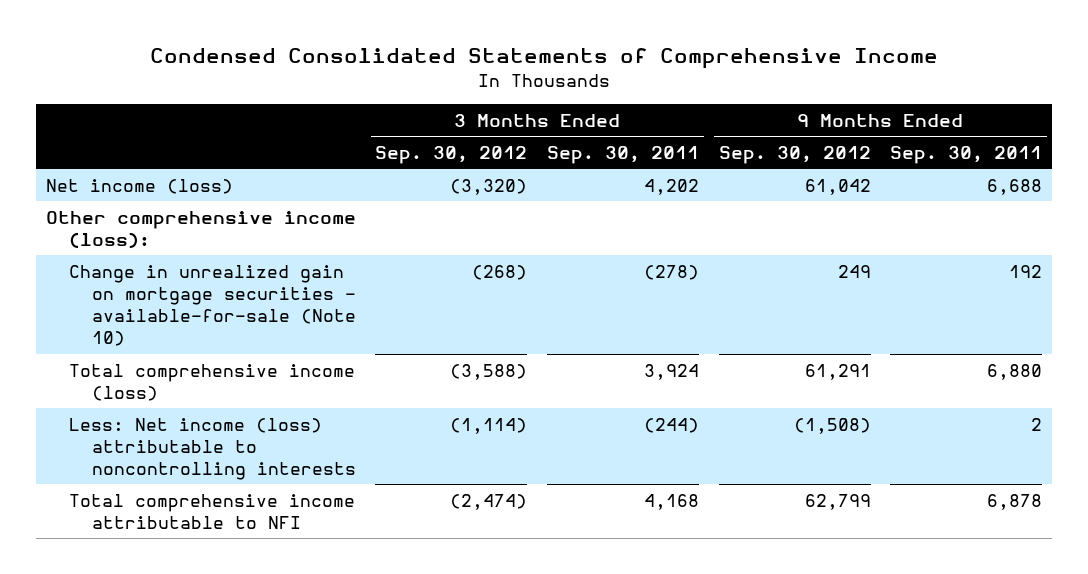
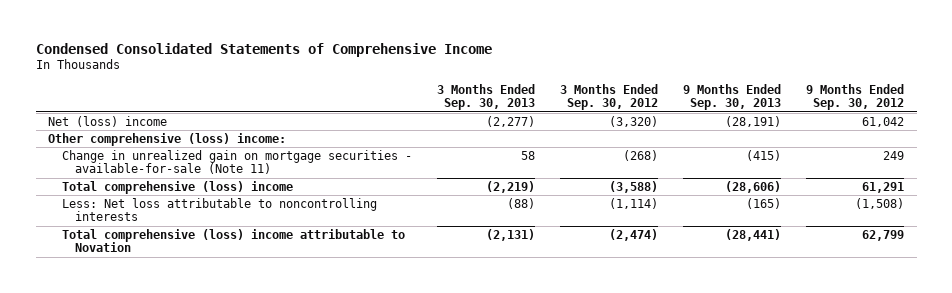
- | 3 Months Ended Sep. 30, 2012 | 3 Months Ended Sep. 30, 2011 | 9 Months Ended Sep. 30, 2012 | 9 Months Ended Sep. 30, 2011
+ | 3 Months Ended Sep. 30, 2013 | 3 Months Ended Sep. 30, 2012 | 9 Months Ended Sep. 30, 2013 | 9 Months Ended Sep. 30, 2012
- Net income (loss) | (3,320) | 4,202 | 61,042 | 6,688
- Other comprehensive income (loss):
- Change in unrealized gain on mortgage securities - available-for-sale (Note 10) | (268) | (278) | 249 | 192
- Total comprehensive income (loss) | (3,588) | 3,924 | 61,291 | 6,880
- Less: Net income (loss) attributable to noncontrolling interests | (1,114) | (244) | (1,508) | 2
- Total comprehensive income attributable to NFI | (2,474) | 4,168 | 62,799 | 6,878
+ Net (loss) income | (2,277) | (3,320) | (28,191) | 61,042
+ Other comprehensive (loss) income:
+ Change in unrealized gain on mortgage securities - available-for-sale (Note 11) | 58 | (268) | (415) | 249
+ Total comprehensive (loss) income | (2,219) | (3,588) | (28,606) | 61,291
+ Less: Net loss attributable to noncontrolling interests | (88) | (1,114) | (165) | (1,508)
+ Total comprehensive (loss) income attributable to Novation | (2,131) | (2,474) | (28,441) | 62,799

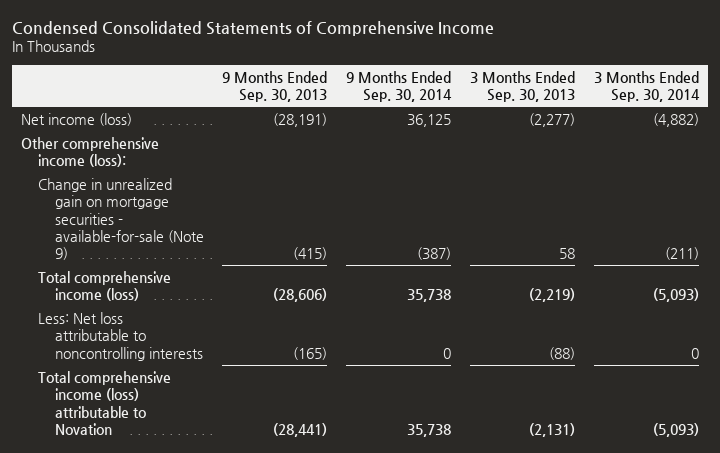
- | 3 Months Ended Sep. 30, 2013 | 3 Months Ended Sep. 30, 2012 | 9 Months Ended Sep. 30, 2013 | 9 Months Ended Sep. 30, 2012
+ | 9 Months Ended Sep. 30, 2013 | 9 Months Ended Sep. 30, 2014 | 3 Months Ended Sep. 30, 2013 | 3 Months Ended Sep. 30, 2014
- Net (loss) income | (2,277) | (3,320) | (28,191) | 61,042
- Other comprehensive (loss) income:
- Change in unrealized gain on mortgage securities - available-for-sale (Note 11) | 58 | (268) | (415) | 249
- Total comprehensive (loss) income | (2,219) | (3,588) | (28,606) | 61,291
+ Net income (loss) | (28,191) | 36,125 | (2,277) | (4,882)
+ Other comprehensive income (loss):
+ Change in unrealized gain on mortgage securities - available-for-sale (Note 9) | (415) | (387) | 58 | (211)
+ Total comprehensive income (loss) | (28,606) | 35,738 | (2,219) | (5,093)
- Total comprehensive (loss) income attributable to Novation | (2,131) | (2,474) | (28,441) | 62,799
+ Total comprehensive income (loss) attributable to Novation | (28,441) | 35,738 | (2,131) | (5,093)

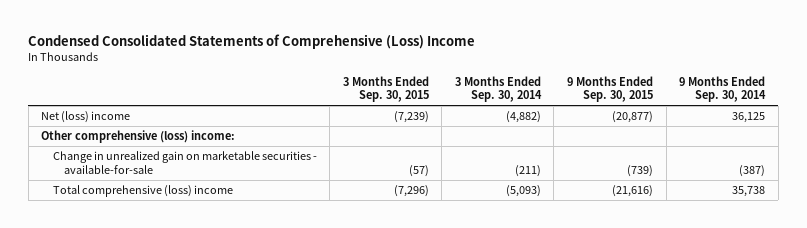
- Condensed Consolidated Statements of Comprehensive Income
+ Condensed Consolidated Statements of Comprehensive (Loss) Income
- | 9 Months Ended Sep. 30, 2013 | 9 Months Ended Sep. 30, 2014 | 3 Months Ended Sep. 30, 2013 | 3 Months Ended Sep. 30, 2014
+ | 3 Months Ended Sep. 30, 2015 | 3 Months Ended Sep. 30, 2014 | 9 Months Ended Sep. 30, 2015 | 9 Months Ended Sep. 30, 2014
- Net income (loss) | (28,191) | 36,125 | (2,277) | (4,882)
- Other comprehensive income (loss):
- Change in unrealized gain on mortgage securities - available-for-sale (Note 9) | (415) | (387) | 58 | (211)
- Total comprehensive income (loss) | (28,606) | 35,738 | (2,219) | (5,093)
- Less: Net loss attributable to noncontrolling interests | (165) | 0 | (88) | 0
- Total comprehensive income (loss) attributable to Novation | (28,441) | 35,738 | (2,131) | (5,093)
+ Net (loss) income | (7,239) | (4,882) | (20,877) | 36,125
+ Other comprehensive (loss) income:
+ Change in unrealized gain on marketable securities - available-for-sale | (57) | (211) | (739) | (387)
+ Total comprehensive (loss) income | (7,296) | (5,093) | (21,616) | 35,738

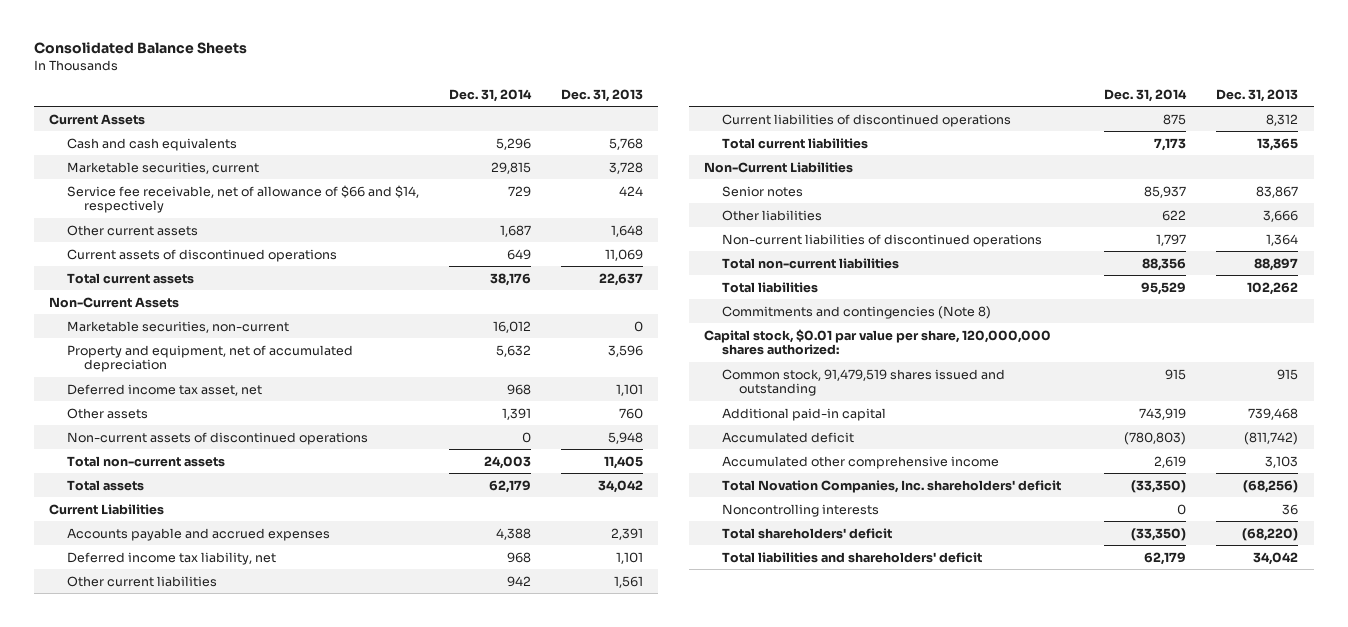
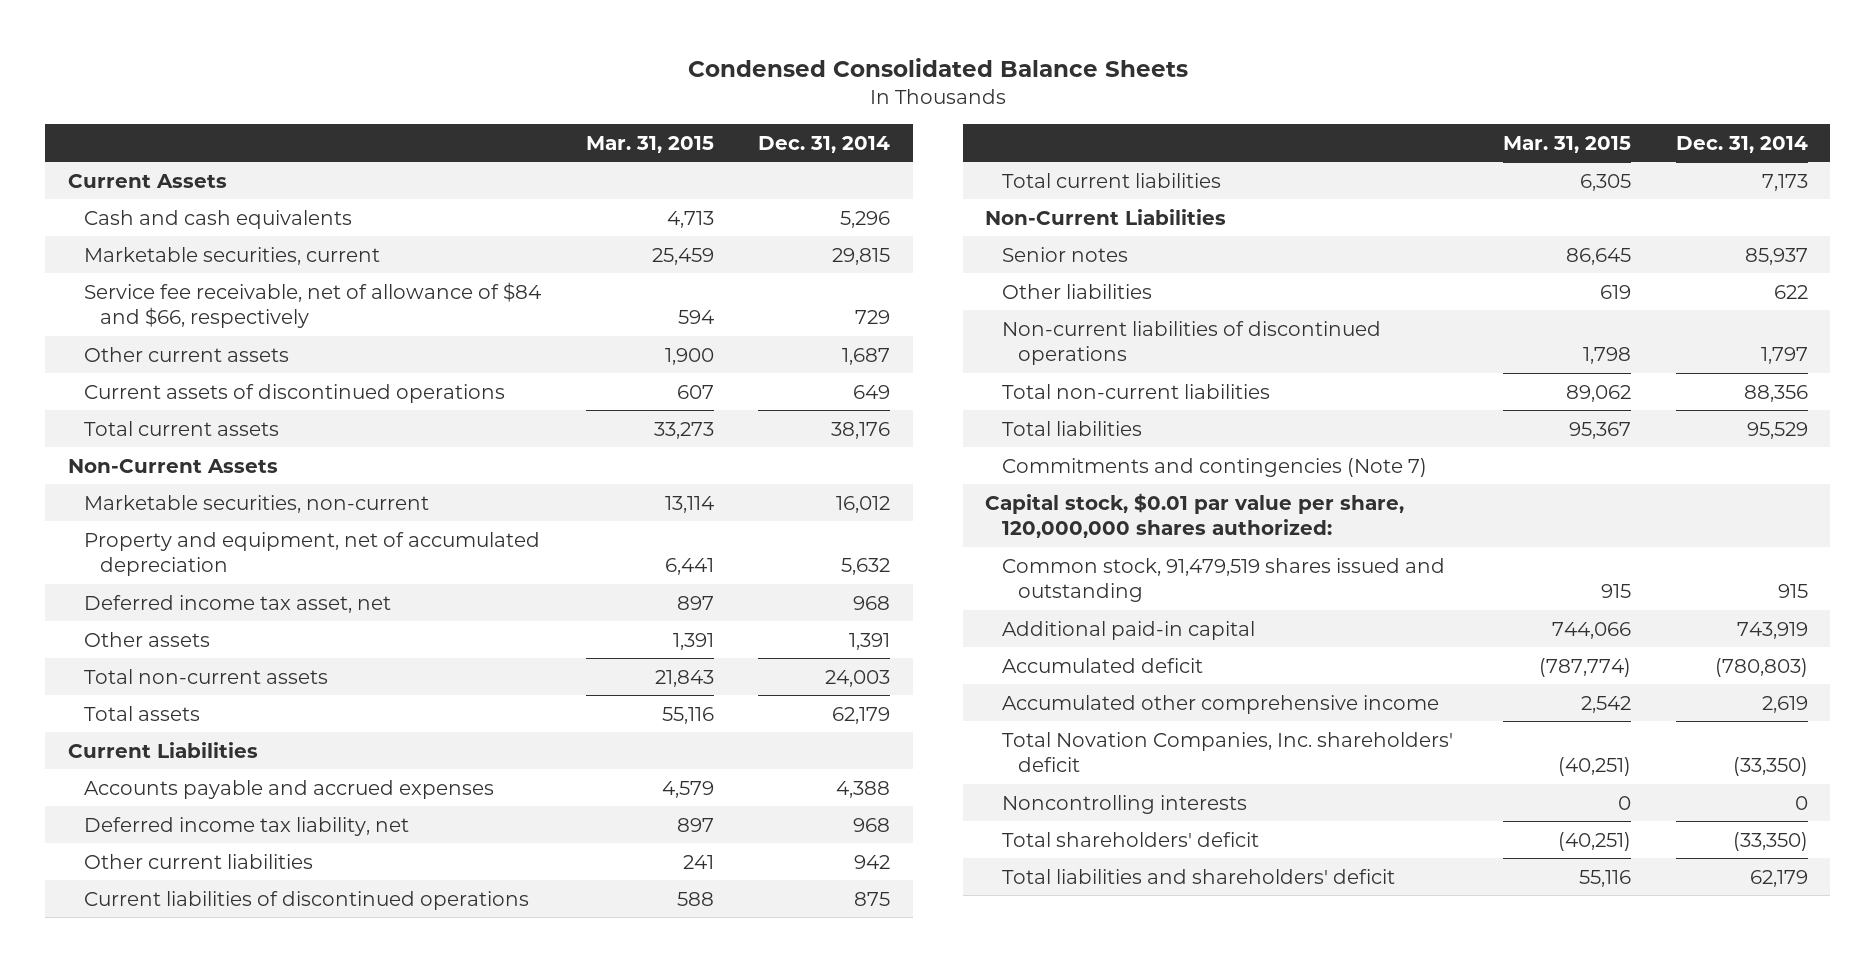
- Consolidated Balance Sheets
+ Condensed Consolidated Balance Sheets
- | Dec. 31, 2014 | Dec. 31, 2013
+ | Mar. 31, 2015 | Dec. 31, 2014
- Service fee receivable, net of allowance of $66 and $14, respectively | 729 | 424
+ Service fee receivable, net of allowance of $84 and $66, respectively | 594 | 729
- Non-current assets of discontinued operations | 0 | 5,948
- Commitments and contingencies (Note 8)
+ Commitments and contingencies (Note 7)

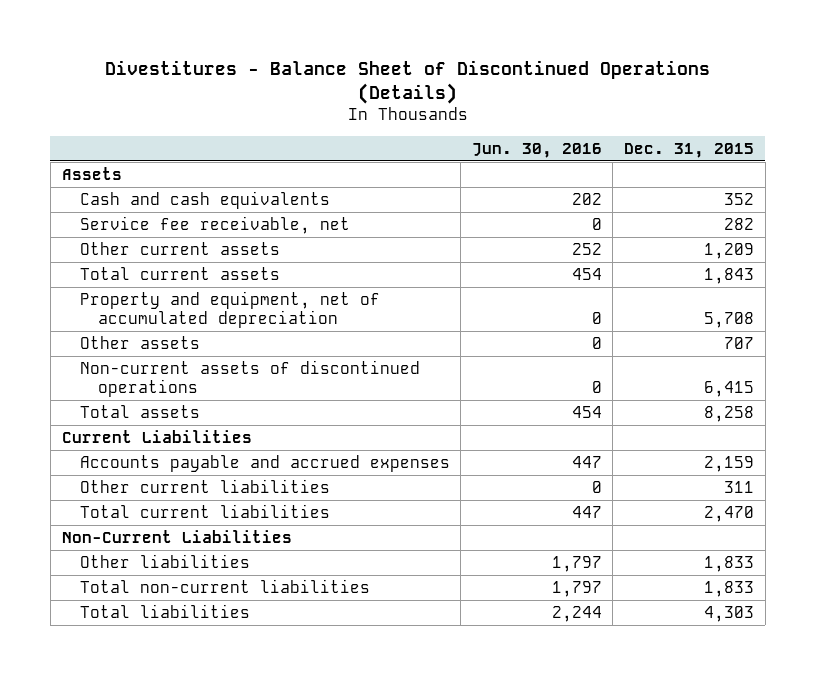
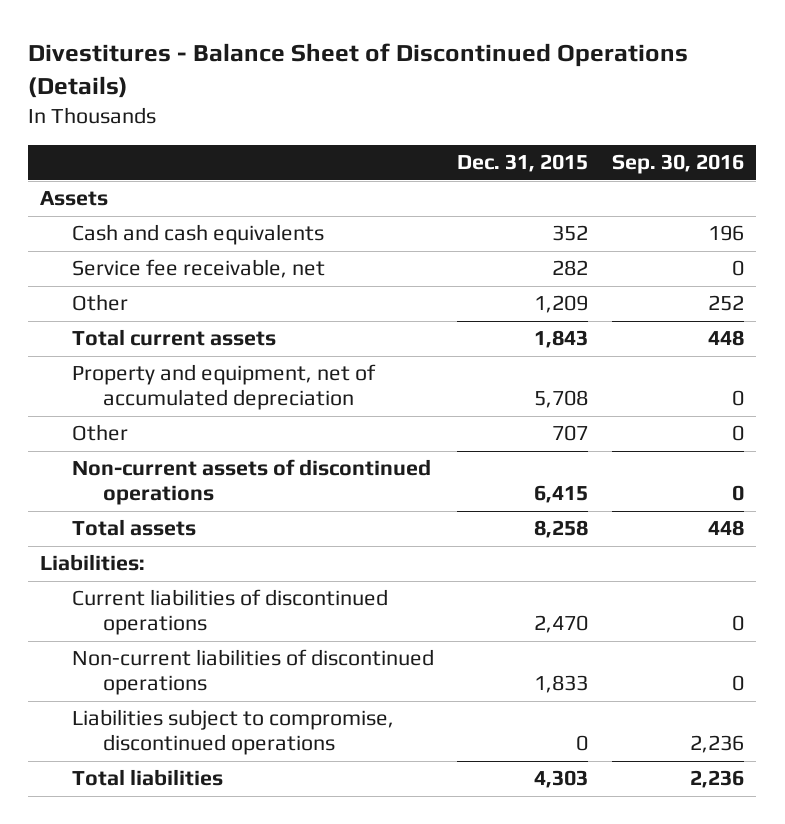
- | Jun. 30, 2016 | Dec. 31, 2015
+ | Dec. 31, 2015 | Sep. 30, 2016
- Other current assets | 252 | 1,209
+ Other | 1,209 | 252
- Other assets | 0 | 707
+ Other | 707 | 0
- Current Liabilities
- Accounts payable and accrued expenses | 447 | 2,159
- Other current liabilities | 0 | 311
- Total current liabilities | 447 | 2,470
- Non-Current Liabilities
- Other liabilities | 1,797 | 1,833
- Total non-current liabilities | 1,797 | 1,833
+ Liabilities:
+ Current liabilities of discontinued operations | 2,470 | 0
+ Non-current liabilities of discontinued operations | 1,833 | 0
+ Liabilities subject to compromise, discontinued operations | 0 | 2,236

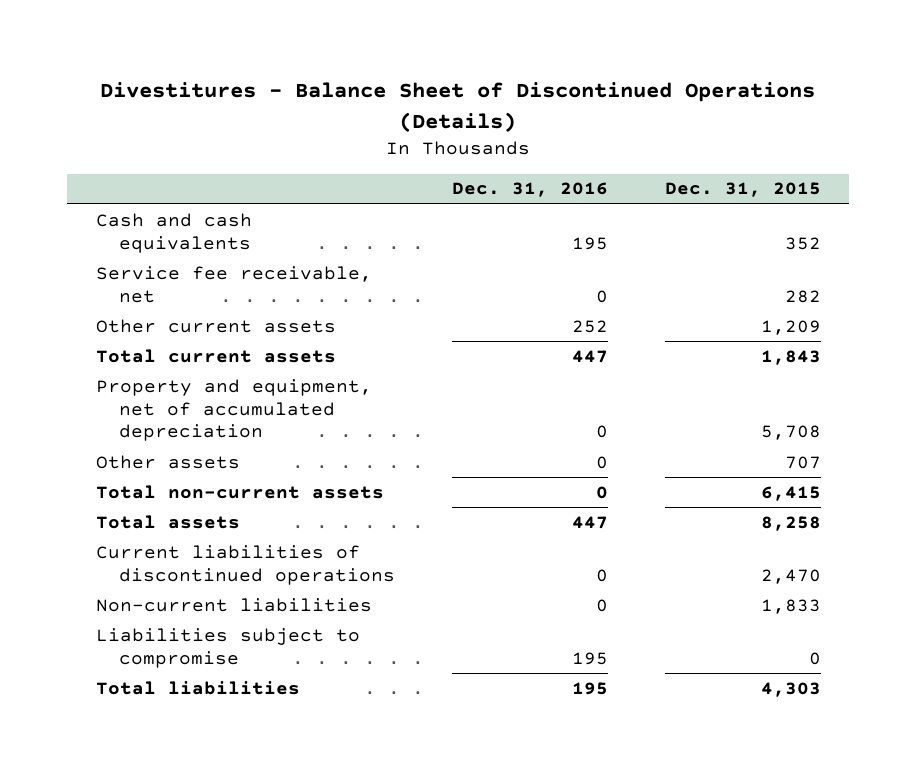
- | Dec. 31, 2015 | Sep. 30, 2016
+ | Dec. 31, 2016 | Dec. 31, 2015
- Assets
- Other | 1,209 | 252
+ Other current assets | 252 | 1,209
- Other | 707 | 0
- Non-current assets of discontinued operations | 6,415 | 0
+ Other assets | 0 | 707
+ Total non-current assets | 0 | 6,415
- Liabilities:
- Non-current liabilities of discontinued operations | 1,833 | 0
- Liabilities subject to compromise, discontinued operations | 0 | 2,236
+ Non-current liabilities | 0 | 1,833
+ Liabilities subject to compromise | 195 | 0

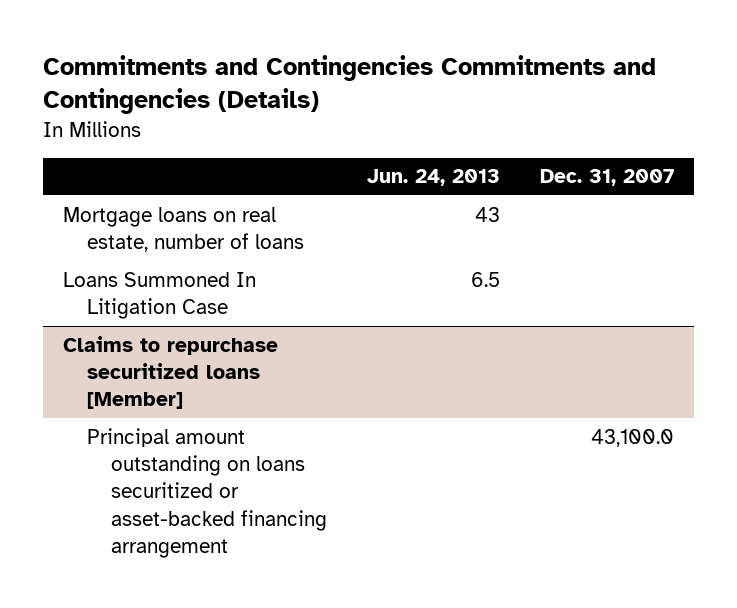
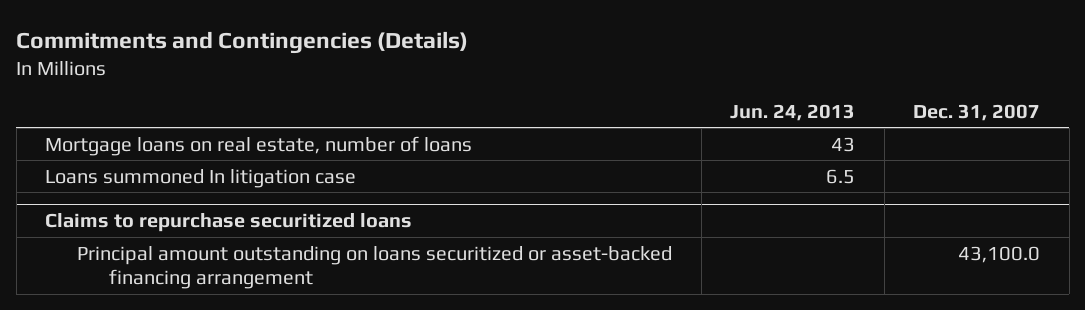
- Commitments and Contingencies Commitments and Contingencies (Details)
+ Commitments and Contingencies (Details)
- Loans Summoned In Litigation Case | 6.5 |
- Claims to repurchase securitized loans [Member]
+ Loans summoned In litigation case | 6.5 |
+ Claims to repurchase securitized loans

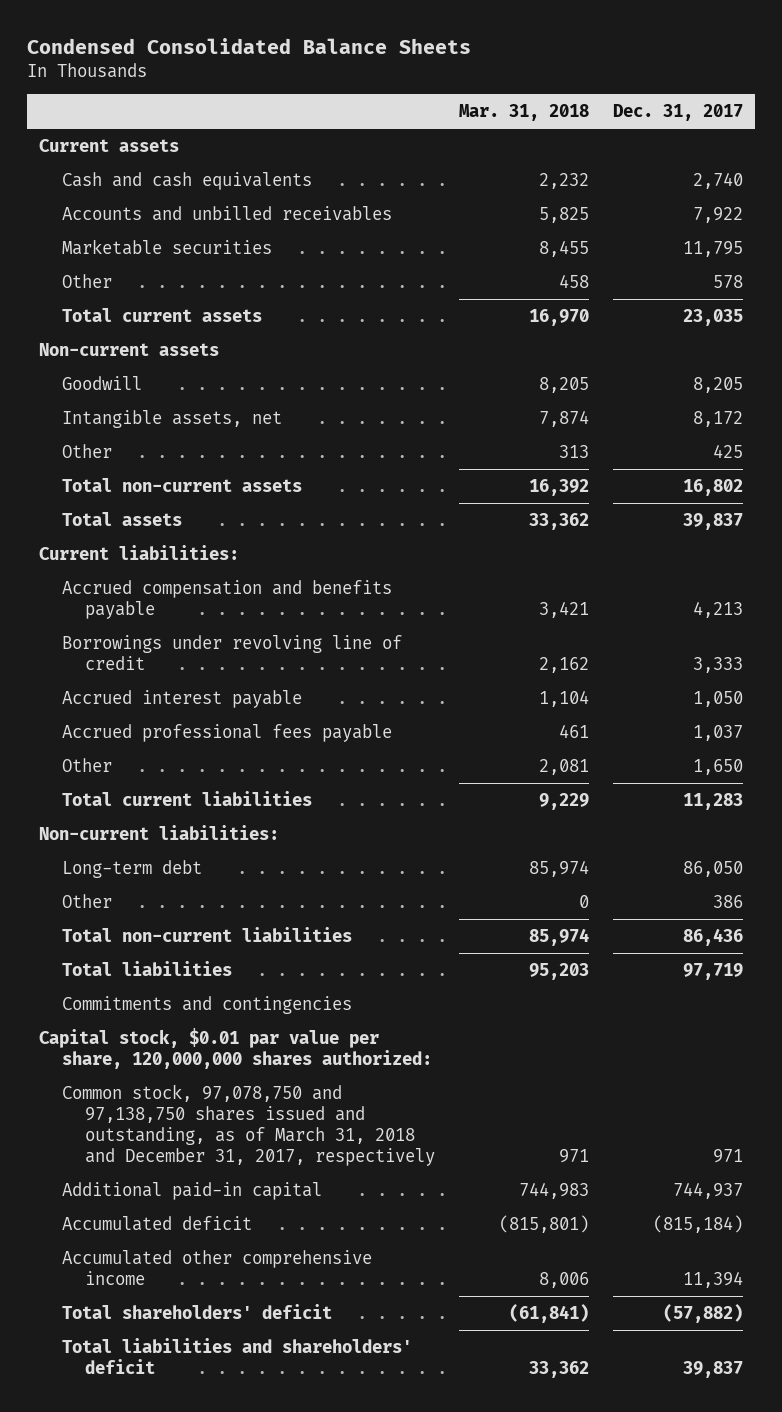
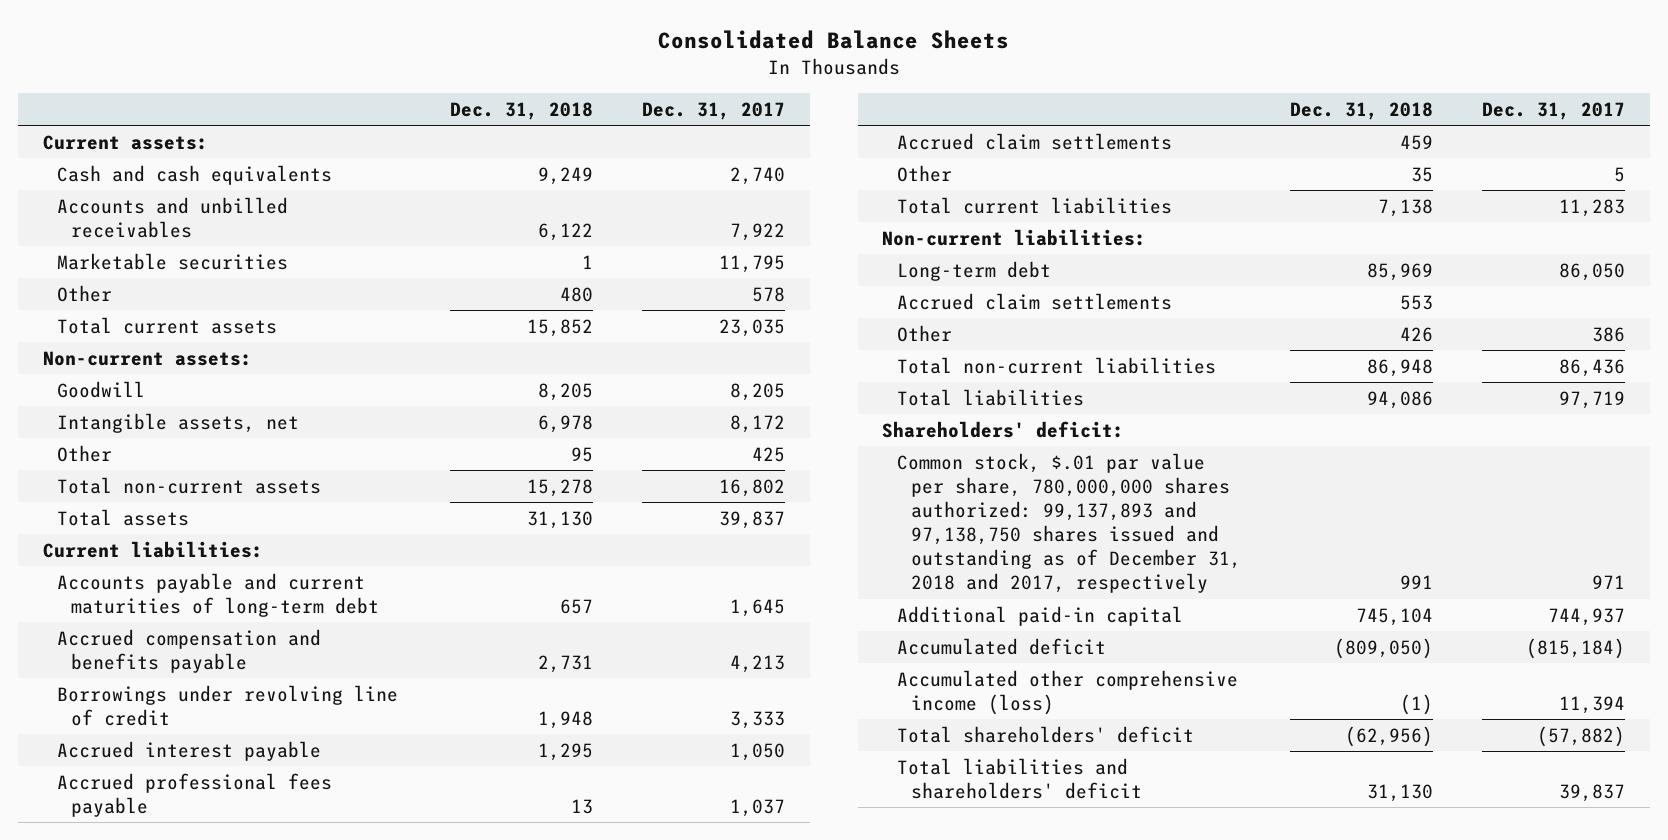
- Condensed Consolidated Balance Sheets
+ Consolidated Balance Sheets
- | Mar. 31, 2018 | Dec. 31, 2017
+ | Dec. 31, 2018 | Dec. 31, 2017
- Current assets
+ Current assets:
- Non-current assets
+ Non-current assets:
+ Accounts payable and current maturities of long-term debt | 657 | 1,645
- Other | 2,081 | 1,650
+ Accrued claim settlements | 459 |
+ Other | 35 | 5
+ Accrued claim settlements | 553 |
- Commitments and contingencies
- Capital stock, $0.01 par value per share, 120,000,000 shares authorized:
- Common stock, 97,078,750 and 97,138,750 shares issued and outstanding, as of March 31, 2018 and December 31, 2017, respectively | 971 | 971
+ Shareholders' deficit:
+ Common stock, $.01 par value per share, 780,000,000 shares authorized: 99,137,893 and 97,138,750 shares issued and outstanding as of December 31, 2018 and 2017, respectively | 991 | 971
- Accumulated other comprehensive income | 8,006 | 11,394
+ Accumulated other comprehensive income (loss) | (1) | 11,394

